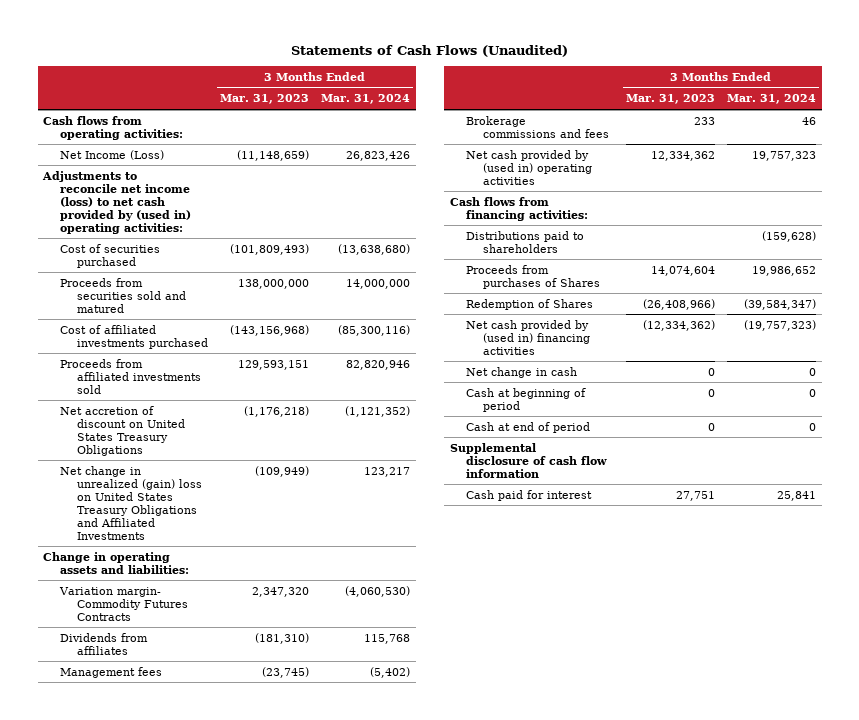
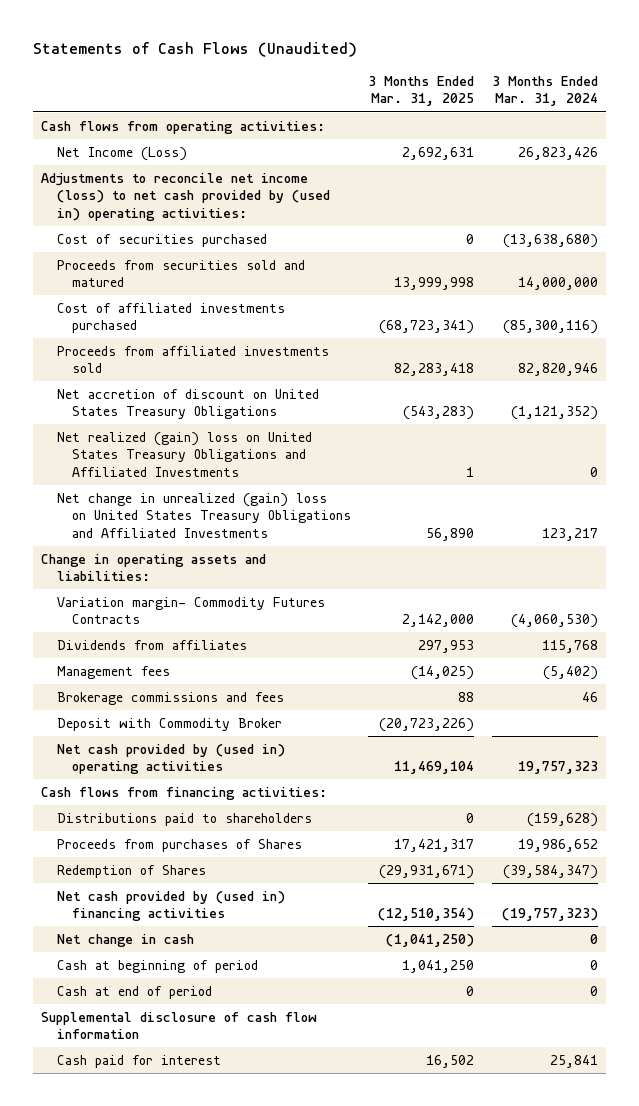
- | 3 Months Ended Mar. 31, 2023 | 3 Months Ended Mar. 31, 2024
+ | 3 Months Ended Mar. 31, 2025 | 3 Months Ended Mar. 31, 2024
+ Net realized (gain) loss on United States Treasury Obligations and Affiliated Investments | 1 | 0
+ Deposit with Commodity Broker | (20,723,226) |

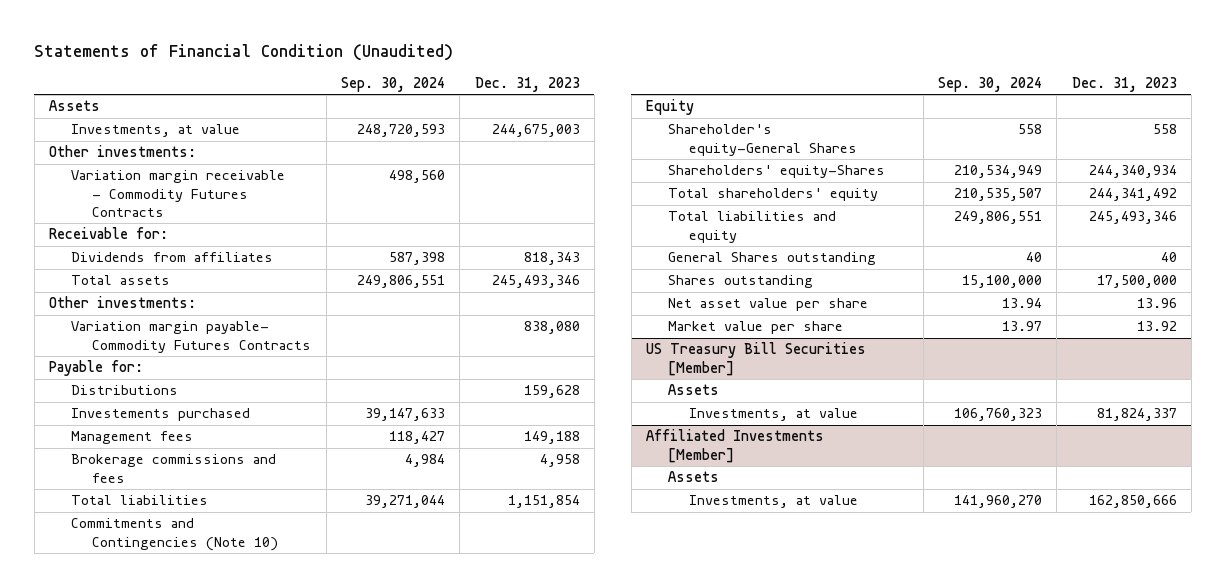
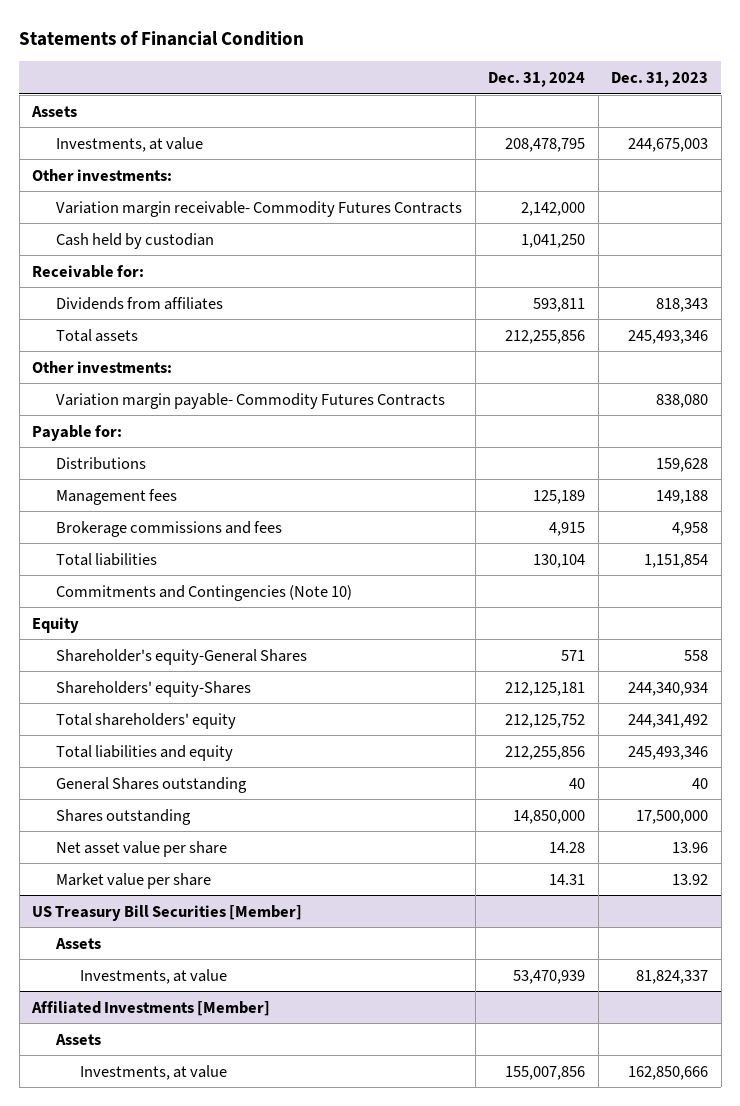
- Statements of Financial Condition (Unaudited)
+ Statements of Financial Condition
- | Sep. 30, 2024 | Dec. 31, 2023
+ | Dec. 31, 2024 | Dec. 31, 2023
- Variation margin receivable - Commodity Futures Contracts | 498,560 |
+ Variation margin receivable- Commodity Futures Contracts | 2,142,000 |
+ Cash held by custodian | 1,041,250 |
- Investements purchased | 39,147,633 |

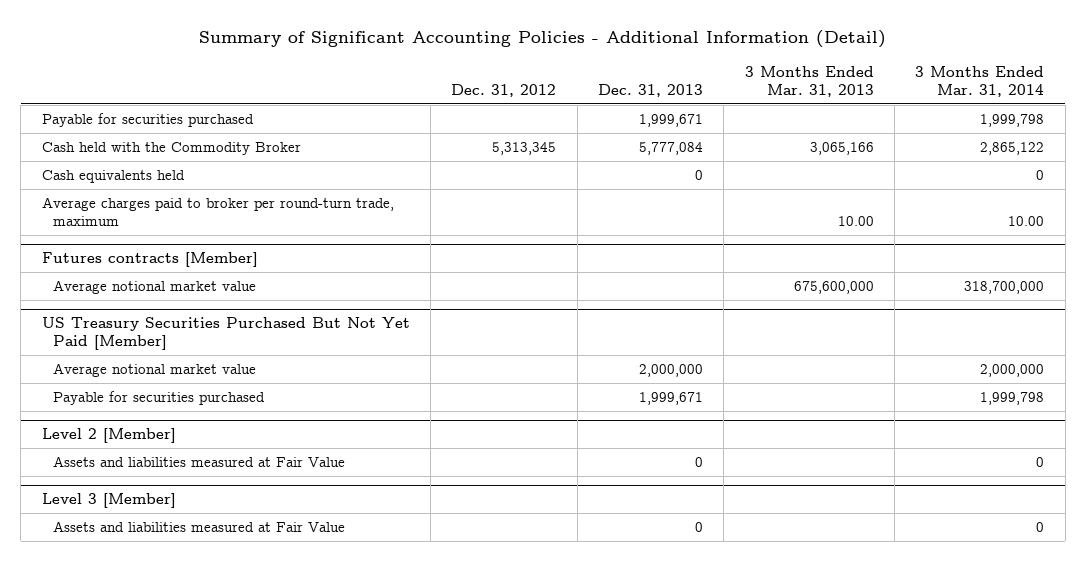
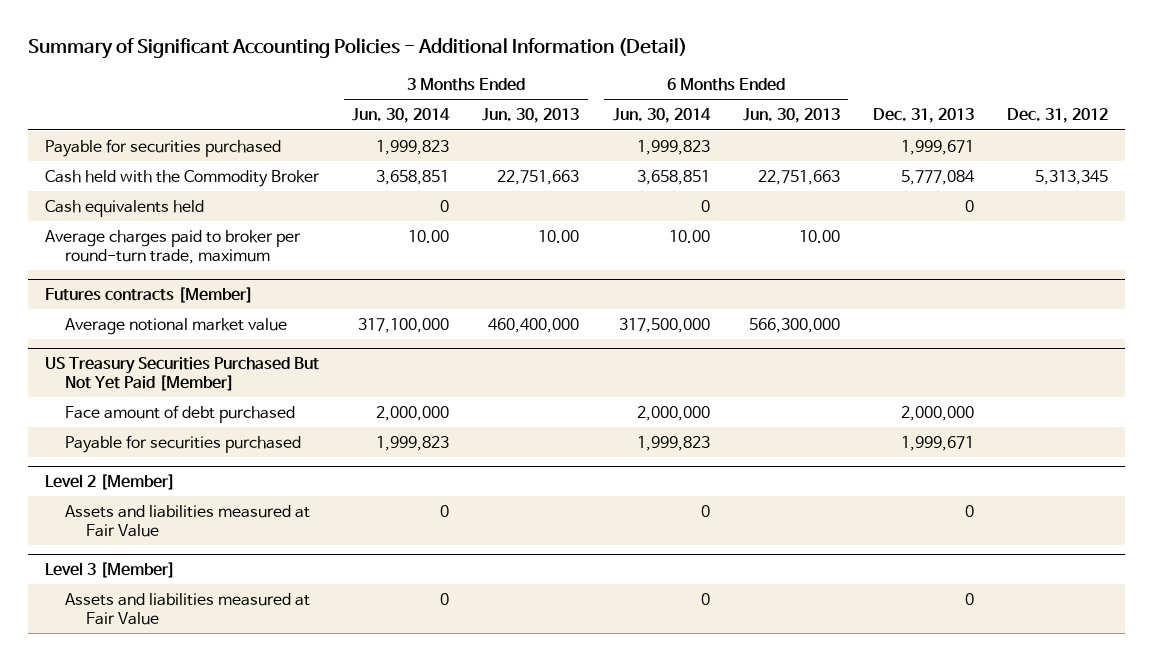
- | Dec. 31, 2012 | Dec. 31, 2013 | 3 Months Ended Mar. 31, 2013 | 3 Months Ended Mar. 31, 2014
+ | 3 Months Ended Jun. 30, 2014 | 3 Months Ended Jun. 30, 2013 | 6 Months Ended Jun. 30, 2014 | 6 Months Ended Jun. 30, 2013 | Dec. 31, 2013 | Dec. 31, 2012
@ US Treasury Securities Purchased But Not Yet Paid [Member]
- Average notional market value | | 2,000,000 | | 2,000,000
+ Face amount of debt purchased | 2,000,000 | | 2,000,000 | | 2,000,000 |

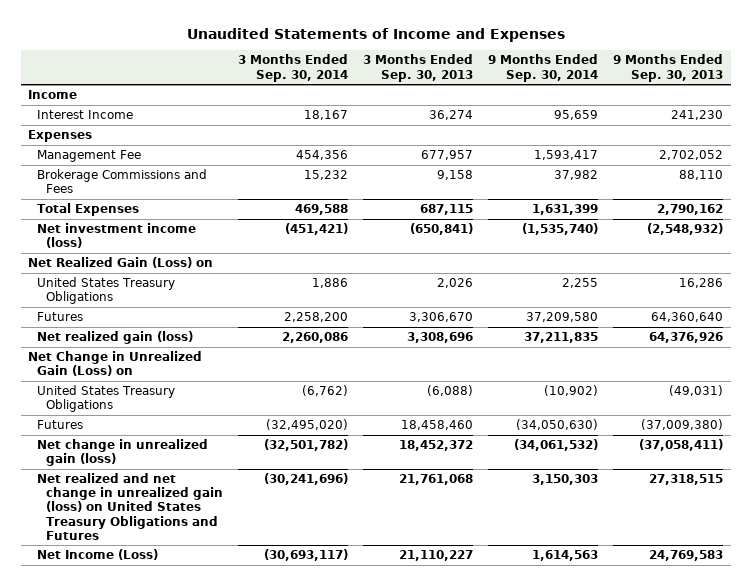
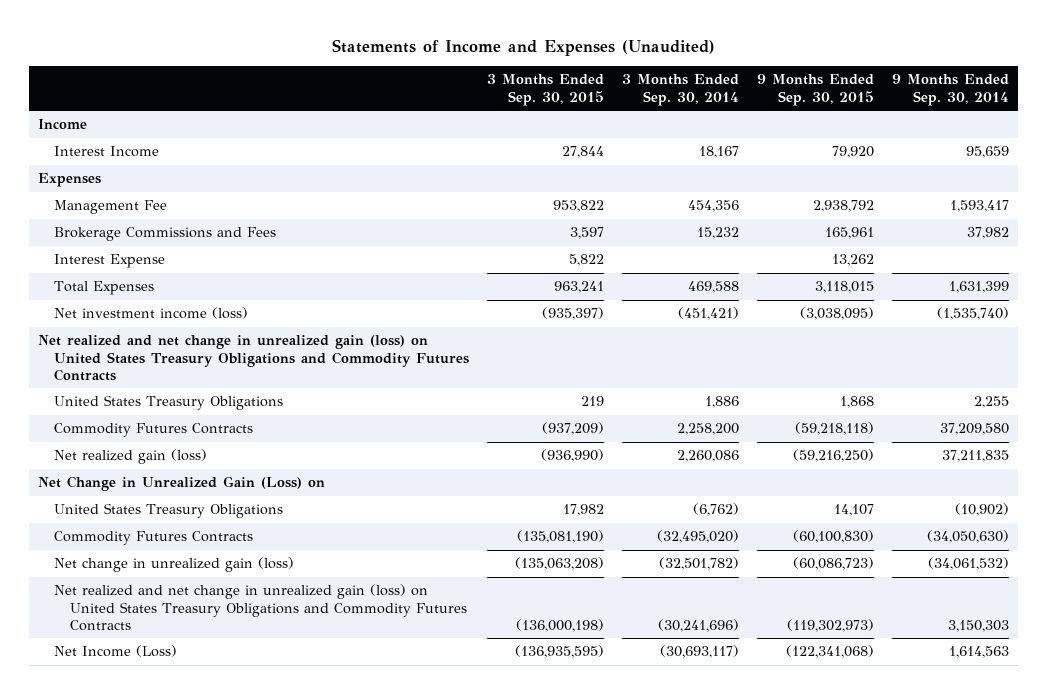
- Unaudited Statements of Income and Expenses
+ Statements of Income and Expenses (Unaudited)
- | 3 Months Ended Sep. 30, 2014 | 3 Months Ended Sep. 30, 2013 | 9 Months Ended Sep. 30, 2014 | 9 Months Ended Sep. 30, 2013
+ | 3 Months Ended Sep. 30, 2015 | 3 Months Ended Sep. 30, 2014 | 9 Months Ended Sep. 30, 2015 | 9 Months Ended Sep. 30, 2014
+ Interest Expense | 5,822 | | 13,262 |
- Net Realized Gain (Loss) on
+ Net realized and net change in unrealized gain (loss) on United States Treasury Obligations and Commodity Futures Contracts
- Futures | 2,258,200 | 3,306,670 | 37,209,580 | 64,360,640
+ Commodity Futures Contracts | (937,209) | 2,258,200 | (59,218,118) | 37,209,580
- Futures | (32,495,020) | 18,458,460 | (34,050,630) | (37,009,380)
+ Commodity Futures Contracts | (135,081,190) | (32,495,020) | (60,100,830) | (34,050,630)
- Net realized and net change in unrealized gain (loss) on United States Treasury Obligations and Futures | (30,241,696) | 21,761,068 | 3,150,303 | 27,318,515
+ Net realized and net change in unrealized gain (loss) on United States Treasury Obligations and Commodity Futures Contracts | (136,000,198) | (30,241,696) | (119,302,973) | 3,150,303

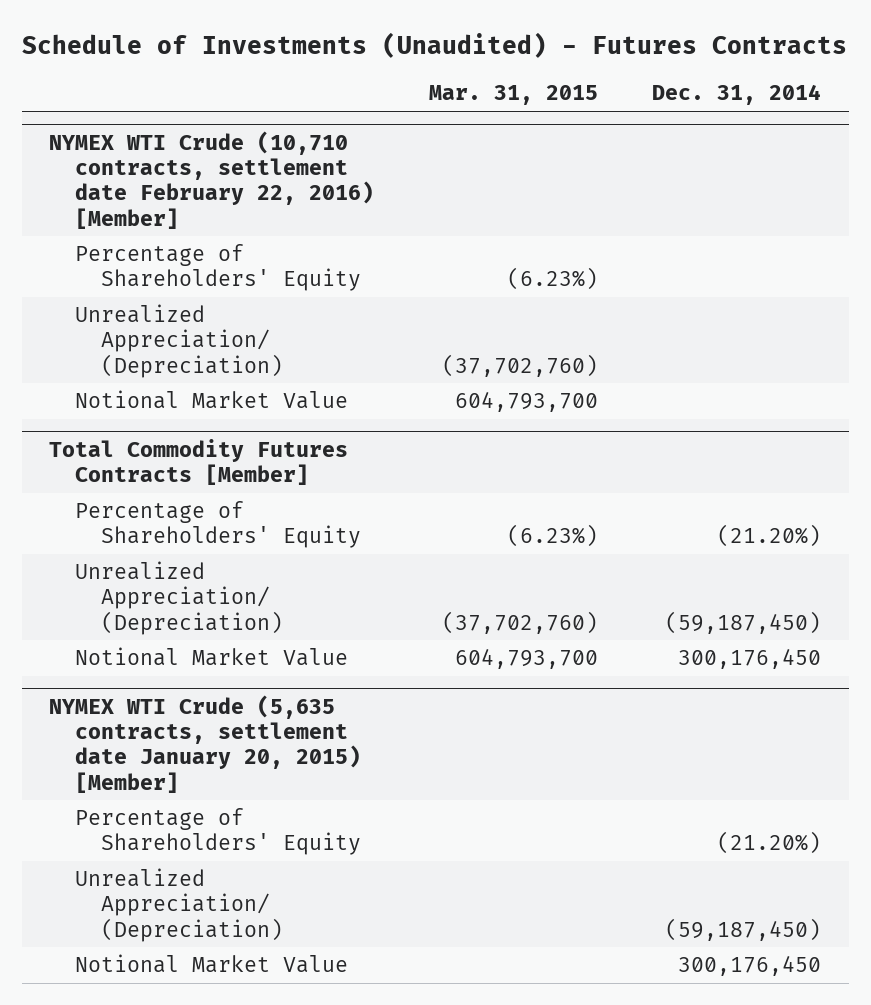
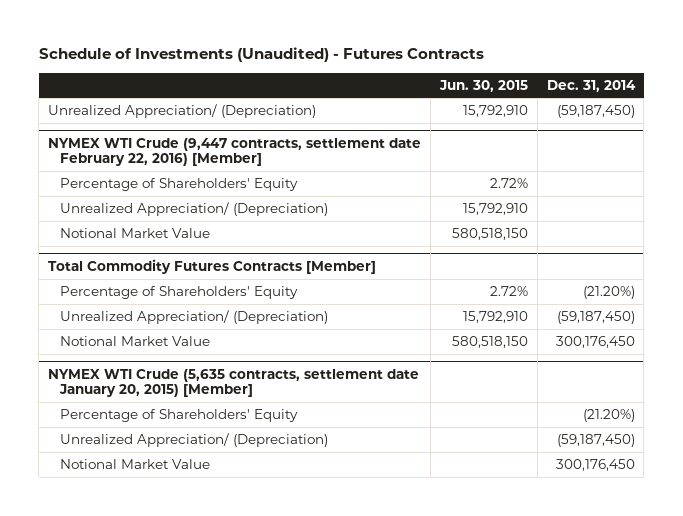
- | Mar. 31, 2015 | Dec. 31, 2014
+ | Jun. 30, 2015 | Dec. 31, 2014
- NYMEX WTI Crude (10,710 contracts, settlement date February 22, 2016) [Member]
+ Unrealized Appreciation/ (Depreciation) | 15,792,910 | (59,187,450)
+ NYMEX WTI Crude (9,447 contracts, settlement date February 22, 2016) [Member]

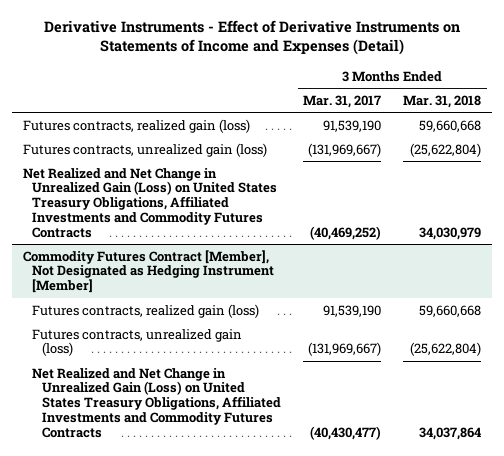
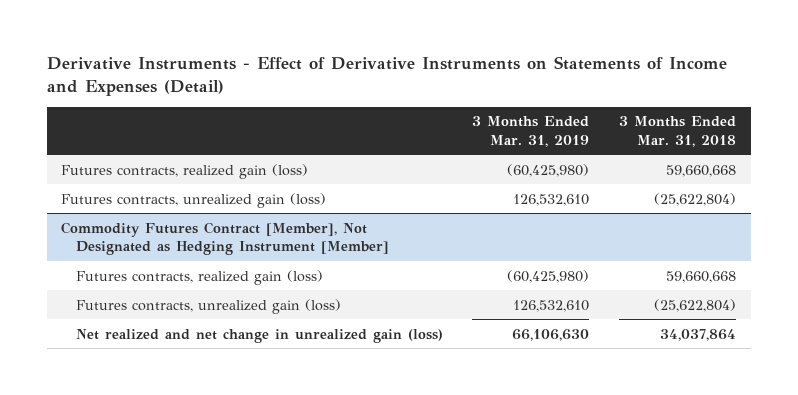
- | 3 Months Ended Mar. 31, 2017 | 3 Months Ended Mar. 31, 2018
+ | 3 Months Ended Mar. 31, 2019 | 3 Months Ended Mar. 31, 2018
- Net Realized and Net Change in Unrealized Gain (Loss) on United States Treasury Obligations, Affiliated Investments and Commodity Futures Contracts | (40,469,252) | 34,030,979
@ Commodity Futures Contract [Member], Not Designated as Hedging Instrument [Member]
- Net Realized and Net Change in Unrealized Gain (Loss) on United States Treasury Obligations, Affiliated Investments and Commodity Futures Contracts | (40,430,477) | 34,037,864
+ Net realized and net change in unrealized gain (loss) | 66,106,630 | 34,037,864

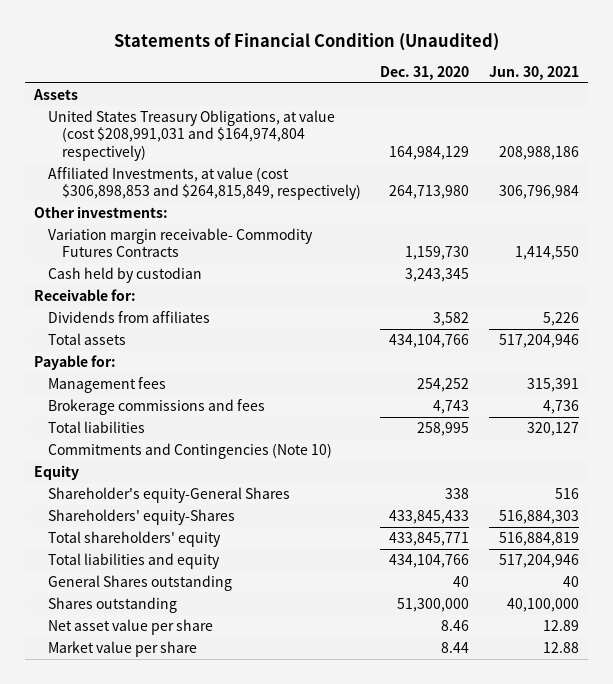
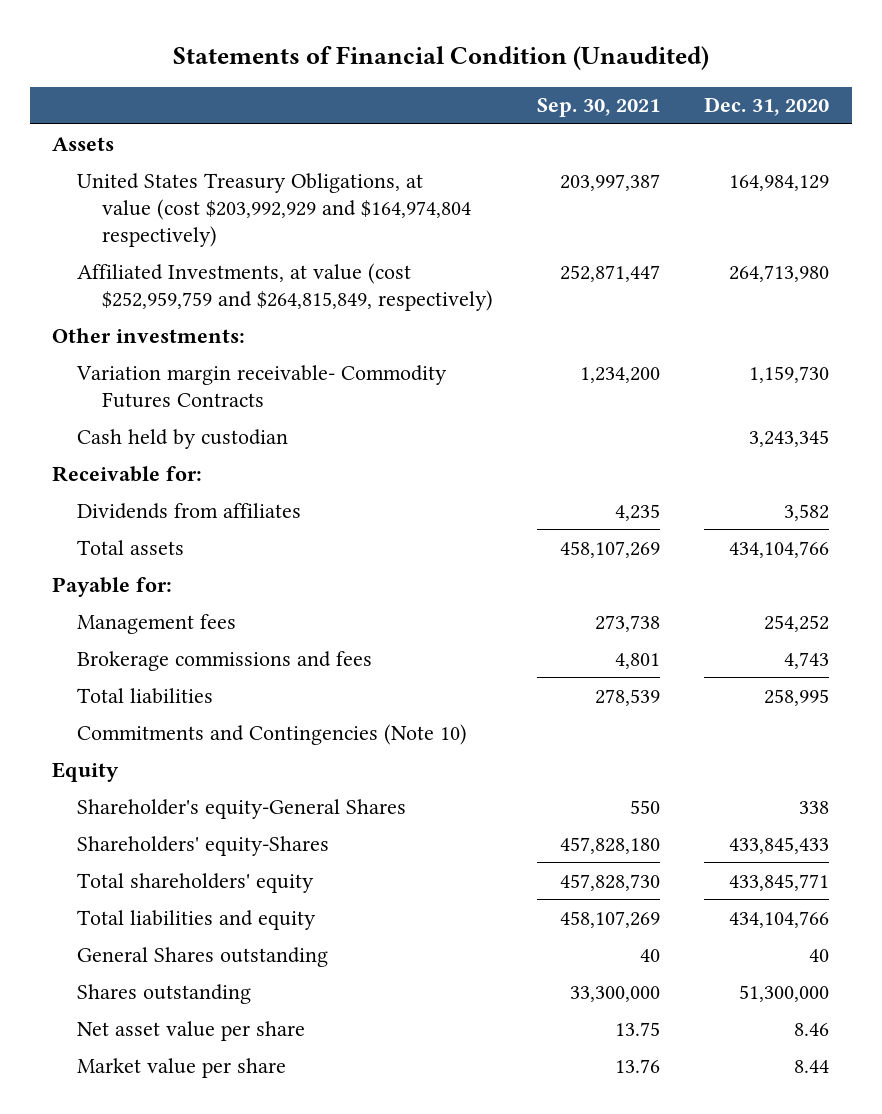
- | Dec. 31, 2020 | Jun. 30, 2021
+ | Sep. 30, 2021 | Dec. 31, 2020
- United States Treasury Obligations, at value (cost $208,991,031 and $164,974,804 respectively) | 164,984,129 | 208,988,186
- Affiliated Investments, at value (cost $306,898,853 and $264,815,849, respectively) | 264,713,980 | 306,796,984
+ United States Treasury Obligations, at value (cost $203,992,929 and $164,974,804 respectively) | 203,997,387 | 164,984,129
+ Affiliated Investments, at value (cost $252,959,759 and $264,815,849, respectively) | 252,871,447 | 264,713,980

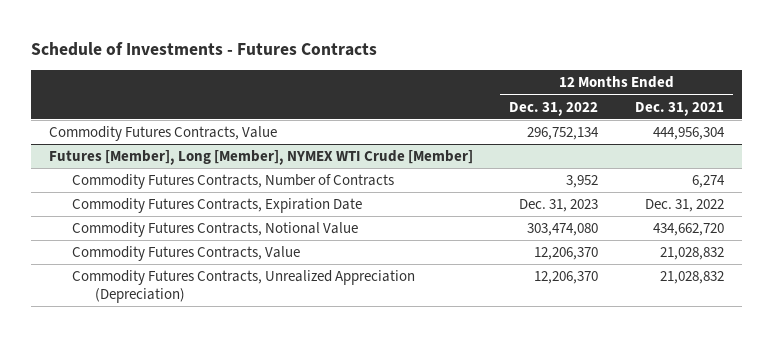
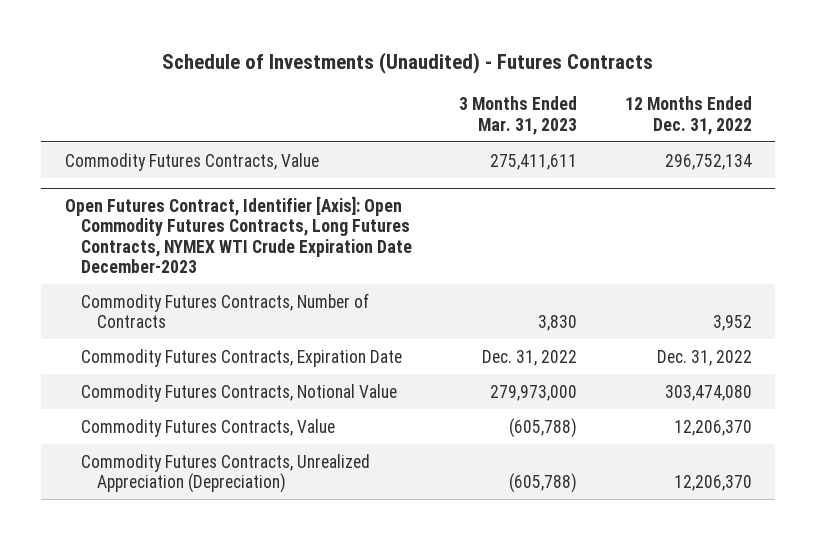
- Schedule of Investments - Futures Contracts
+ Schedule of Investments (Unaudited) - Futures Contracts
- | 12 Months Ended Dec. 31, 2022 | 12 Months Ended Dec. 31, 2021
+ | 3 Months Ended Mar. 31, 2023 | 12 Months Ended Dec. 31, 2022
- Futures [Member], Long [Member], NYMEX WTI Crude [Member]
+ Open Futures Contract, Identifier [Axis]: Open Commodity Futures Contracts, Long Futures Contracts, NYMEX WTI Crude Expiration Date December-2023
- Commodity Futures Contracts, Expiration Date | Dec. 31, 2023 | Dec. 31, 2022
+ Commodity Futures Contracts, Expiration Date | Dec. 31, 2022 | Dec. 31, 2022

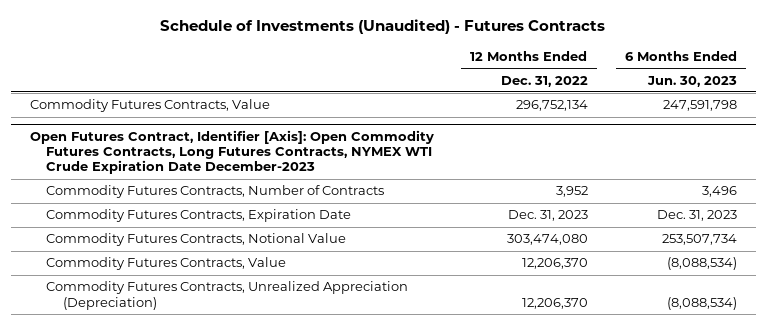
- | 3 Months Ended Mar. 31, 2023 | 12 Months Ended Dec. 31, 2022
+ | 12 Months Ended Dec. 31, 2022 | 6 Months Ended Jun. 30, 2023
@ Open Futures Contract, Identifier [Axis]: Open Commodity Futures Contracts, Long Futures Contracts, NYMEX WTI Crude Expiration Date December-2023
- Commodity Futures Contracts, Expiration Date | Dec. 31, 2022 | Dec. 31, 2022
+ Commodity Futures Contracts, Expiration Date | Dec. 31, 2023 | Dec. 31, 2023

